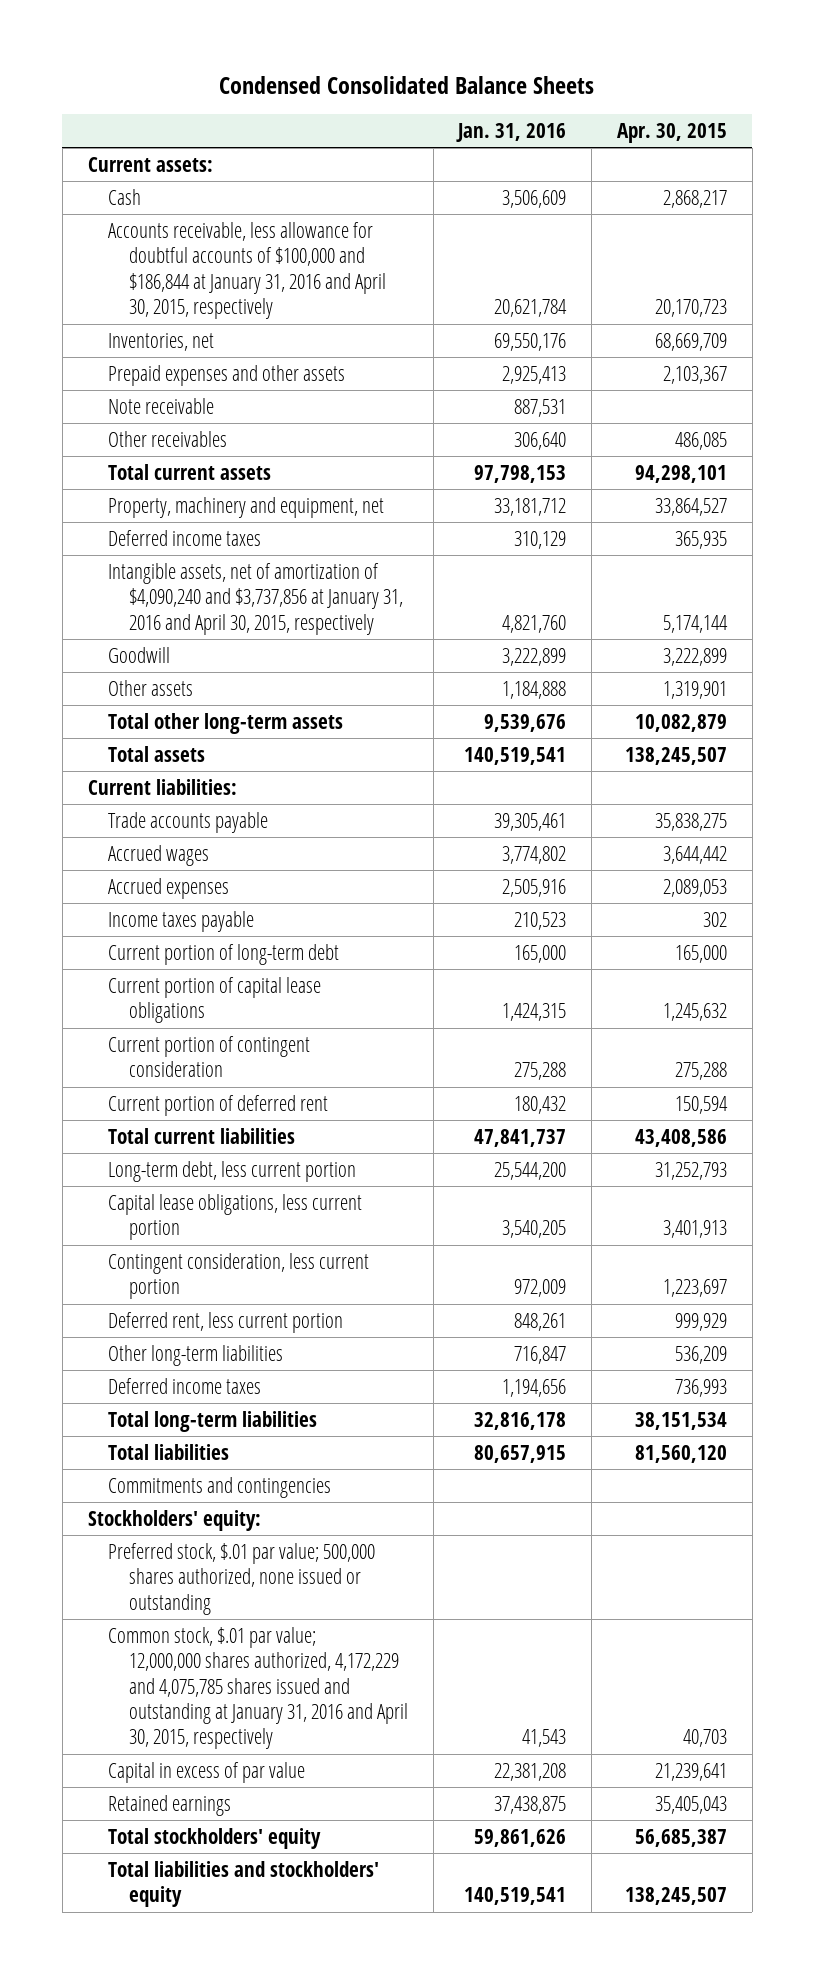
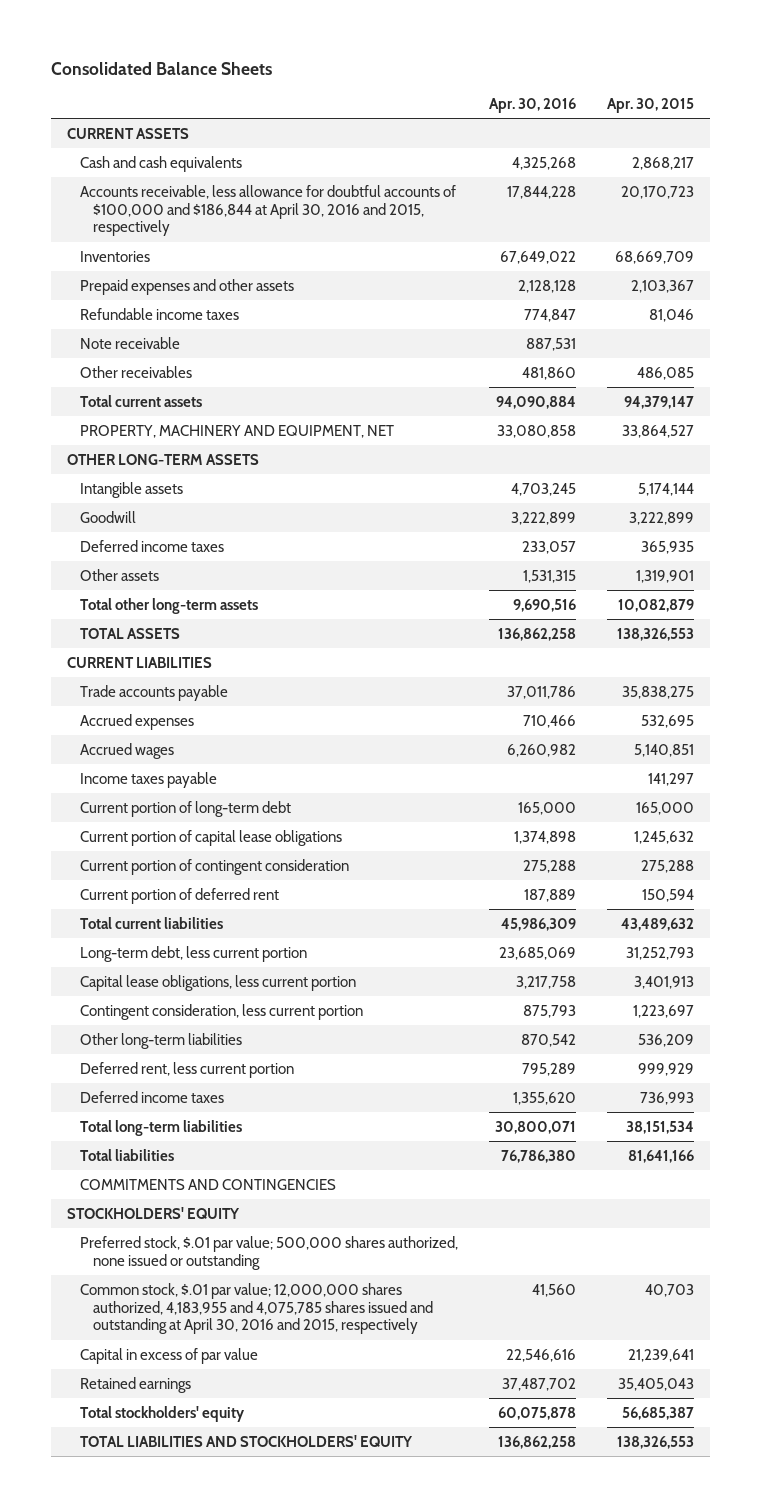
- Condensed Consolidated Balance Sheets
+ Consolidated Balance Sheets
- | Jan. 31, 2016 | Apr. 30, 2015
+ | Apr. 30, 2016 | Apr. 30, 2015
- Current assets:
- Cash | 3,506,609 | 2,868,217
- Accounts receivable, less allowance for doubtful accounts of $100,000 and $186,844 at January 31, 2016 and April 30, 2015, respectively | 20,621,784 | 20,170,723
- Inventories, net | 69,550,176 | 68,669,709
+ CURRENT ASSETS
+ Cash and cash equivalents | 4,325,268 | 2,868,217
+ Accounts receivable, less allowance for doubtful accounts of $100,000 and $186,844 at April 30, 2016 and 2015, respectively | 17,844,228 | 20,170,723
+ Inventories | 67,649,022 | 68,669,709
+ Refundable income taxes | 774,847 | 81,046
- Total current assets | 97,798,153 | 94,298,101
- Property, machinery and equipment, net | 33,181,712 | 33,864,527
- Intangible assets, net of amortization of $4,090,240 and $3,737,856 at January 31, 2016 and April 30, 2015, respectively | 4,821,760 | 5,174,144
+ Total current assets | 94,090,884 | 94,379,147
+ PROPERTY, MACHINERY AND EQUIPMENT, NET | 33,080,858 | 33,864,527
+ OTHER LONG-TERM ASSETS
+ Intangible assets | 4,703,245 | 5,174,144
moved down: Deferred income taxes | 233,057 | 365,935
- Total assets | 140,519,541 | 138,245,507
- Current liabilities:
+ TOTAL ASSETS | 136,862,258 | 138,326,553
+ CURRENT LIABILITIES
- Accrued wages | 3,774,802 | 3,644,442
- Accrued expenses | 2,505,916 | 2,089,053
- Income taxes payable | 210,523 | 302
+ Accrued expenses | 710,466 | 532,695
+ Accrued wages | 6,260,982 | 5,140,851
+ Income taxes payable | | 141,297
- Total current liabilities | 47,841,737 | 43,408,586
+ Total current liabilities | 45,986,309 | 43,489,632
moved down: Deferred rent, less current portion | 795,289 | 999,929
- Total liabilities | 80,657,915 | 81,560,120
- Commitments and contingencies
- Stockholders' equity:
+ Total liabilities | 76,786,380 | 81,641,166
+ COMMITMENTS AND CONTINGENCIES
+ STOCKHOLDERS' EQUITY
- Common stock, $.01 par value; 12,000,000 shares authorized, 4,172,229 and 4,075,785 shares issued and outstanding at January 31, 2016 and April 30, 2015, respectively | 41,543 | 40,703
+ Common stock, $.01 par value; 12,000,000 shares authorized, 4,183,955 and 4,075,785 shares issued and outstanding at April 30, 2016 and 2015, respectively | 41,560 | 40,703
- Total liabilities and stockholders' equity | 140,519,541 | 138,245,507
+ TOTAL LIABILITIES AND STOCKHOLDERS' EQUITY | 136,862,258 | 138,326,553

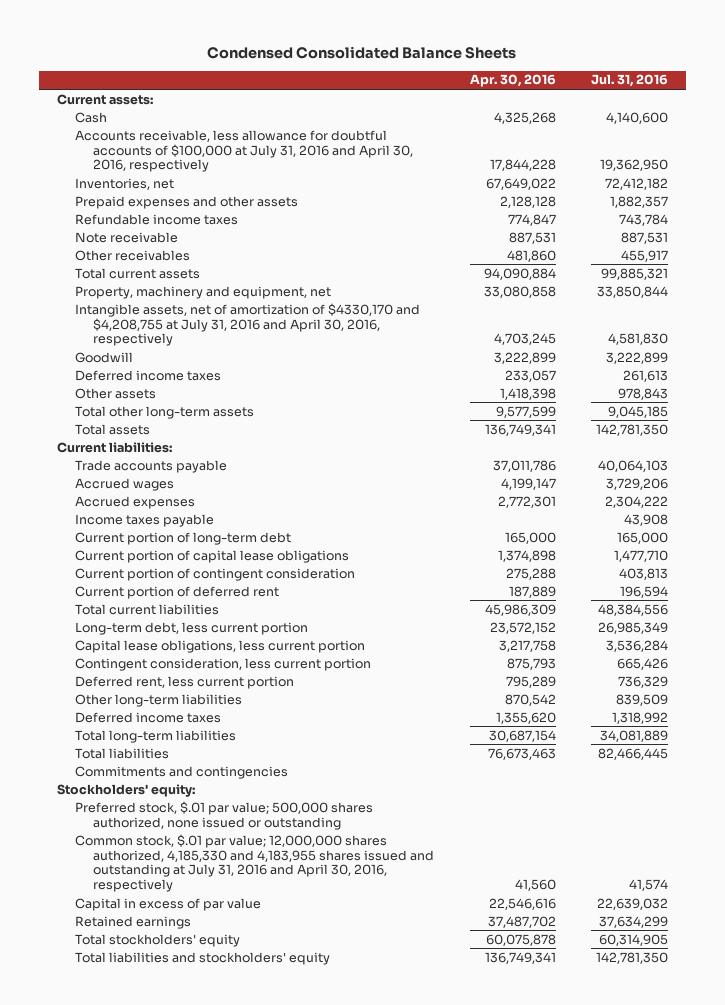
- Consolidated Balance Sheets
+ Condensed Consolidated Balance Sheets
- | Apr. 30, 2016 | Apr. 30, 2015
+ | Apr. 30, 2016 | Jul. 31, 2016
- CURRENT ASSETS
- Cash and cash equivalents | 4,325,268 | 2,868,217
- Accounts receivable, less allowance for doubtful accounts of $100,000 and $186,844 at April 30, 2016 and 2015, respectively | 17,844,228 | 20,170,723
- Inventories | 67,649,022 | 68,669,709
+ Current assets:
+ Cash | 4,325,268 | 4,140,600
+ Accounts receivable, less allowance for doubtful accounts of $100,000 at July 31, 2016 and April 30, 2016, respectively | 17,844,228 | 19,362,950
+ Inventories, net | 67,649,022 | 72,412,182
- PROPERTY, MACHINERY AND EQUIPMENT, NET | 33,080,858 | 33,864,527
- OTHER LONG-TERM ASSETS
- Intangible assets | 4,703,245 | 5,174,144
+ Property, machinery and equipment, net | 33,080,858 | 33,850,844
+ Intangible assets, net of amortization of $4330,170 and $4,208,755 at July 31, 2016 and April 30, 2016, respectively | 4,703,245 | 4,581,830
- Other assets | 1,531,315 | 1,319,901
- Total other long-term assets | 9,690,516 | 10,082,879
- TOTAL ASSETS | 136,862,258 | 138,326,553
- CURRENT LIABILITIES
+ Other assets | 1,418,398 | 978,843
+ Total other long-term assets | 9,577,599 | 9,045,185
+ Total assets | 136,749,341 | 142,781,350
+ Current liabilities:
- Accrued expenses | 710,466 | 532,695
- Accrued wages | 6,260,982 | 5,140,851
+ Accrued wages | 4,199,147 | 3,729,206
+ Accrued expenses | 2,772,301 | 2,304,222
- Long-term debt, less current portion | 23,685,069 | 31,252,793
+ Long-term debt, less current portion | 23,572,152 | 26,985,349
moved down: Other long-term liabilities | 870,542 | 839,509
- Total long-term liabilities | 30,800,071 | 38,151,534
- Total liabilities | 76,786,380 | 81,641,166
- COMMITMENTS AND CONTINGENCIES
- STOCKHOLDERS' EQUITY
+ Total long-term liabilities | 30,687,154 | 34,081,889
+ Total liabilities | 76,673,463 | 82,466,445
+ Commitments and contingencies
+ Stockholders' equity:
- Common stock, $.01 par value; 12,000,000 shares authorized, 4,183,955 and 4,075,785 shares issued and outstanding at April 30, 2016 and 2015, respectively | 41,560 | 40,703
+ Common stock, $.01 par value; 12,000,000 shares authorized, 4,185,330 and 4,183,955 shares issued and outstanding at July 31, 2016 and April 30, 2016, respectively | 41,560 | 41,574
- TOTAL LIABILITIES AND STOCKHOLDERS' EQUITY | 136,862,258 | 138,326,553
+ Total liabilities and stockholders' equity | 136,749,341 | 142,781,350

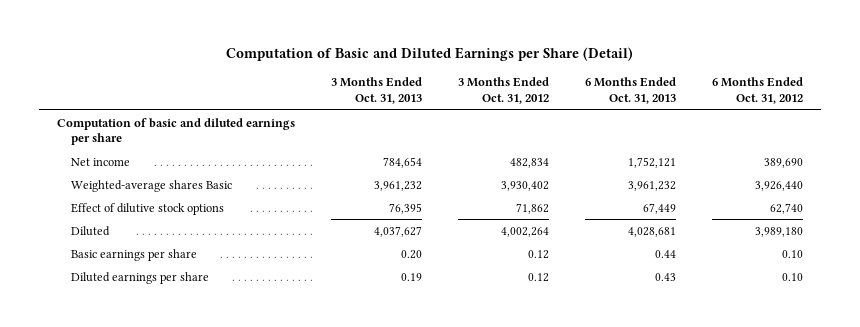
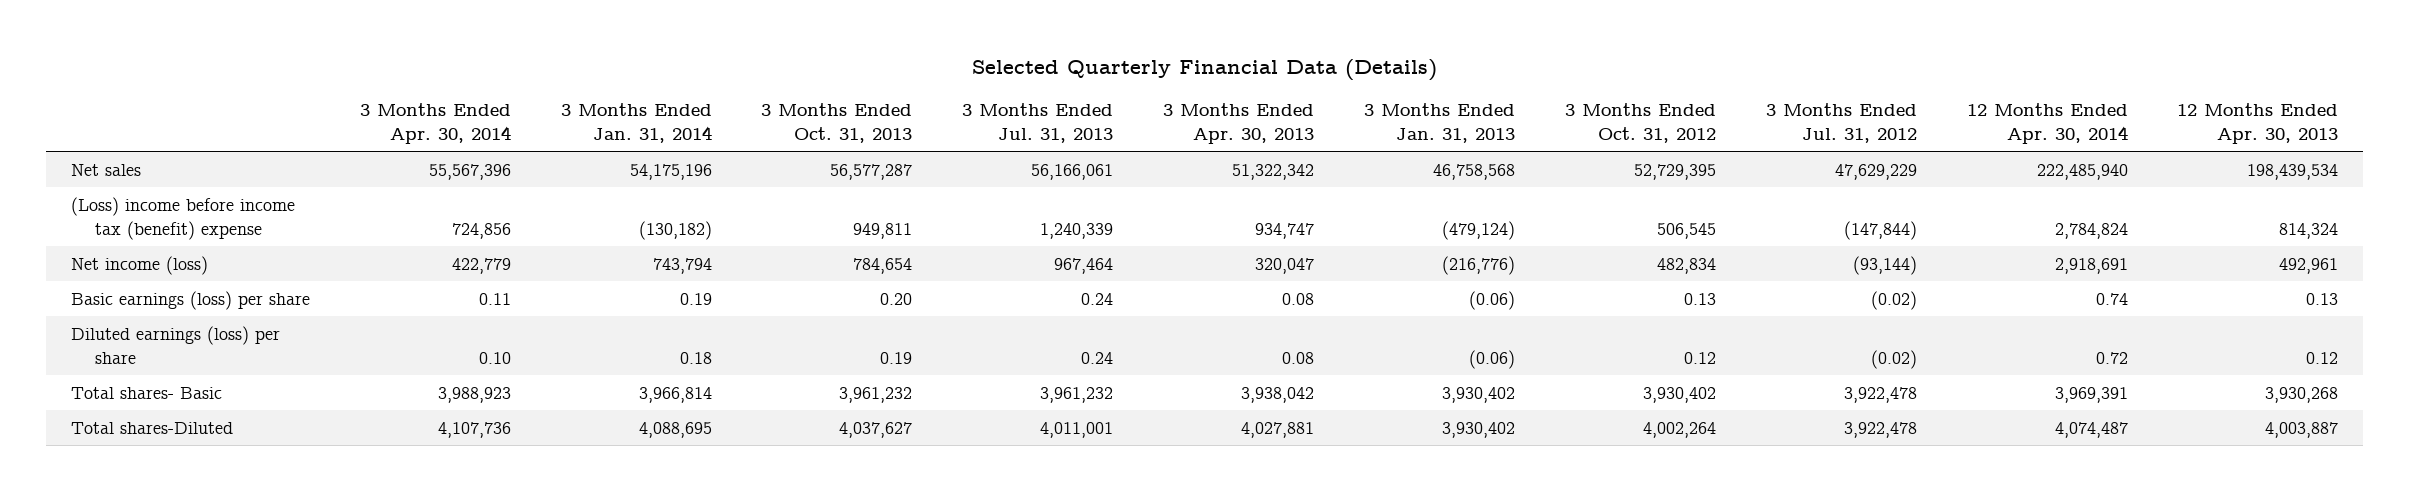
- Computation of Basic and Diluted Earnings per Share (Detail)
+ Selected Quarterly Financial Data (Details)
- | 3 Months Ended Oct. 31, 2013 | 3 Months Ended Oct. 31, 2012 | 6 Months Ended Oct. 31, 2013 | 6 Months Ended Oct. 31, 2012
+ | 3 Months Ended Apr. 30, 2014 | 3 Months Ended Jan. 31, 2014 | 3 Months Ended Oct. 31, 2013 | 3 Months Ended Jul. 31, 2013 | 3 Months Ended Apr. 30, 2013 | 3 Months Ended Jan. 31, 2013 | 3 Months Ended Oct. 31, 2012 | 3 Months Ended Jul. 31, 2012 | 12 Months Ended Apr. 30, 2014 | 12 Months Ended Apr. 30, 2013
- Computation of basic and diluted earnings per share
- Net income | 784,654 | 482,834 | 1,752,121 | 389,690
- Weighted-average shares Basic | 3,961,232 | 3,930,402 | 3,961,232 | 3,926,440
- Effect of dilutive stock options | 76,395 | 71,862 | 67,449 | 62,740
- Diluted | 4,037,627 | 4,002,264 | 4,028,681 | 3,989,180
- Basic earnings per share | 0.20 | 0.12 | 0.44 | 0.10
- Diluted earnings per share | 0.19 | 0.12 | 0.43 | 0.10
+ Net sales | 55,567,396 | 54,175,196 | 56,577,287 | 56,166,061 | 51,322,342 | 46,758,568 | 52,729,395 | 47,629,229 | 222,485,940 | 198,439,534
+ (Loss) income before income tax (benefit) expense | 724,856 | (130,182) | 949,811 | 1,240,339 | 934,747 | (479,124) | 506,545 | (147,844) | 2,784,824 | 814,324
+ Net income (loss) | 422,779 | 743,794 | 784,654 | 967,464 | 320,047 | (216,776) | 482,834 | (93,144) | 2,918,691 | 492,961
+ Basic earnings (loss) per share | 0.11 | 0.19 | 0.20 | 0.24 | 0.08 | (0.06) | 0.13 | (0.02) | 0.74 | 0.13
+ Diluted earnings (loss) per share | 0.10 | 0.18 | 0.19 | 0.24 | 0.08 | (0.06) | 0.12 | (0.02) | 0.72 | 0.12
+ Total shares- Basic | 3,988,923 | 3,966,814 | 3,961,232 | 3,961,232 | 3,938,042 | 3,930,402 | 3,930,402 | 3,922,478 | 3,969,391 | 3,930,268
+ Total shares-Diluted | 4,107,736 | 4,088,695 | 4,037,627 | 4,011,001 | 4,027,881 | 3,930,402 | 4,002,264 | 3,922,478 | 4,074,487 | 4,003,887

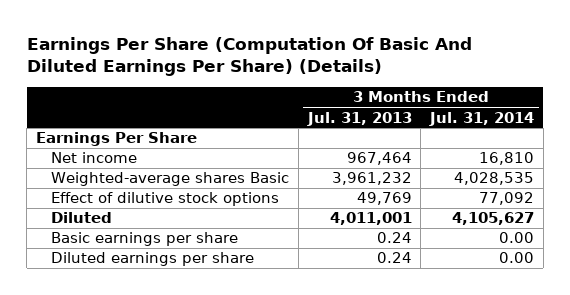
- Selected Quarterly Financial Data (Details)
+ Earnings Per Share (Computation Of Basic And Diluted Earnings Per Share) (Details)
- | 3 Months Ended Apr. 30, 2014 | 3 Months Ended Jan. 31, 2014 | 3 Months Ended Oct. 31, 2013 | 3 Months Ended Jul. 31, 2013 | 3 Months Ended Apr. 30, 2013 | 3 Months Ended Jan. 31, 2013 | 3 Months Ended Oct. 31, 2012 | 3 Months Ended Jul. 31, 2012 | 12 Months Ended Apr. 30, 2014 | 12 Months Ended Apr. 30, 2013
+ | 3 Months Ended Jul. 31, 2013 | 3 Months Ended Jul. 31, 2014
- Net sales | 55,567,396 | 54,175,196 | 56,577,287 | 56,166,061 | 51,322,342 | 46,758,568 | 52,729,395 | 47,629,229 | 222,485,940 | 198,439,534
- (Loss) income before income tax (benefit) expense | 724,856 | (130,182) | 949,811 | 1,240,339 | 934,747 | (479,124) | 506,545 | (147,844) | 2,784,824 | 814,324
- Net income (loss) | 422,779 | 743,794 | 784,654 | 967,464 | 320,047 | (216,776) | 482,834 | (93,144) | 2,918,691 | 492,961
- Basic earnings (loss) per share | 0.11 | 0.19 | 0.20 | 0.24 | 0.08 | (0.06) | 0.13 | (0.02) | 0.74 | 0.13
- Diluted earnings (loss) per share | 0.10 | 0.18 | 0.19 | 0.24 | 0.08 | (0.06) | 0.12 | (0.02) | 0.72 | 0.12
- Total shares- Basic | 3,988,923 | 3,966,814 | 3,961,232 | 3,961,232 | 3,938,042 | 3,930,402 | 3,930,402 | 3,922,478 | 3,969,391 | 3,930,268
- Total shares-Diluted | 4,107,736 | 4,088,695 | 4,037,627 | 4,011,001 | 4,027,881 | 3,930,402 | 4,002,264 | 3,922,478 | 4,074,487 | 4,003,887
+ Earnings Per Share
+ Net income | 967,464 | 16,810
+ Weighted-average shares Basic | 3,961,232 | 4,028,535
+ Effect of dilutive stock options | 49,769 | 77,092
+ Diluted | 4,011,001 | 4,105,627
+ Basic earnings per share | 0.24 | 0.00
+ Diluted earnings per share | 0.24 | 0.00

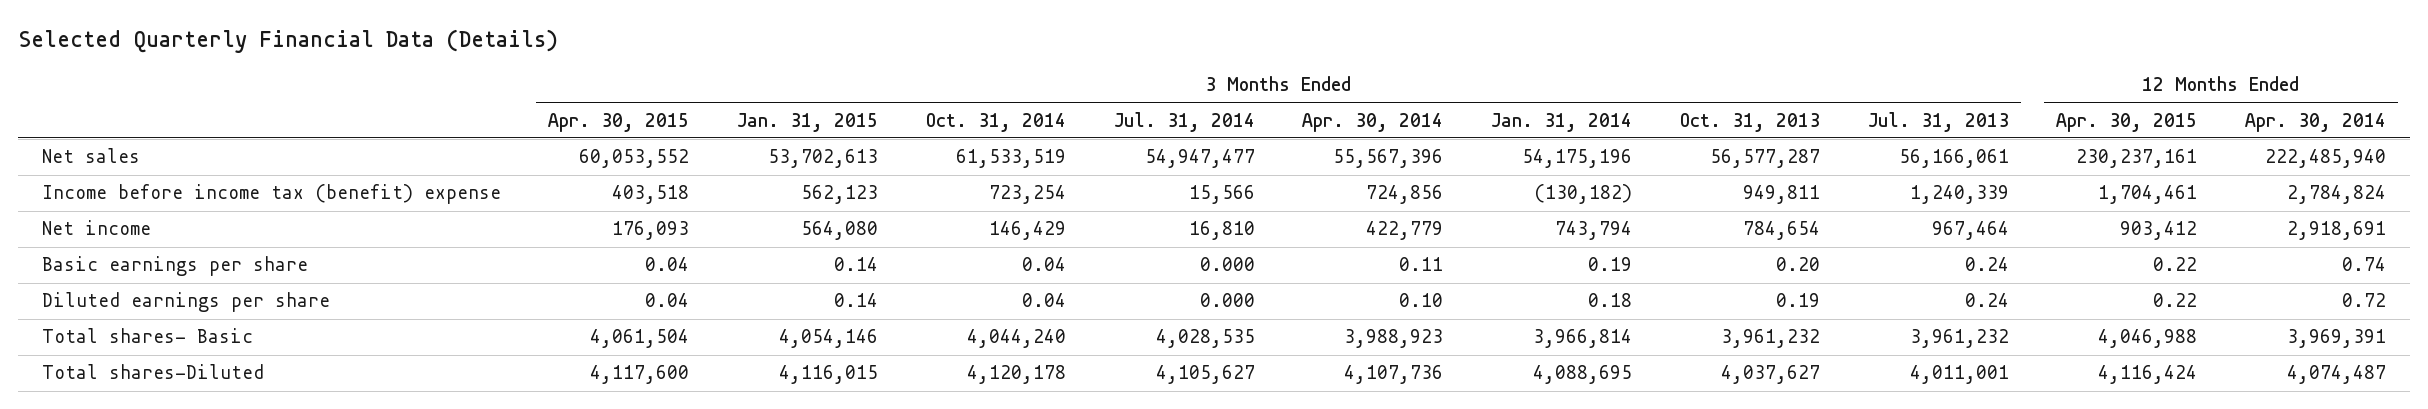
- Earnings Per Share (Computation Of Basic And Diluted Earnings Per Share) (Details)
+ Selected Quarterly Financial Data (Details)
- | 3 Months Ended Jul. 31, 2013 | 3 Months Ended Jul. 31, 2014
+ | 3 Months Ended Apr. 30, 2015 | 3 Months Ended Jan. 31, 2015 | 3 Months Ended Oct. 31, 2014 | 3 Months Ended Jul. 31, 2014 | 3 Months Ended Apr. 30, 2014 | 3 Months Ended Jan. 31, 2014 | 3 Months Ended Oct. 31, 2013 | 3 Months Ended Jul. 31, 2013 | 12 Months Ended Apr. 30, 2015 | 12 Months Ended Apr. 30, 2014
- Earnings Per Share
+ Net sales | 60,053,552 | 53,702,613 | 61,533,519 | 54,947,477 | 55,567,396 | 54,175,196 | 56,577,287 | 56,166,061 | 230,237,161 | 222,485,940
+ Income before income tax (benefit) expense | 403,518 | 562,123 | 723,254 | 15,566 | 724,856 | (130,182) | 949,811 | 1,240,339 | 1,704,461 | 2,784,824
- Weighted-average shares Basic | 3,961,232 | 4,028,535
- Effect of dilutive stock options | 49,769 | 77,092
- Diluted | 4,011,001 | 4,105,627
- Basic earnings per share | 0.24 | 0.00
- Diluted earnings per share | 0.24 | 0.00
+ Basic earnings per share | 0.04 | 0.14 | 0.04 | 0.000 | 0.11 | 0.19 | 0.20 | 0.24 | 0.22 | 0.74
+ Diluted earnings per share | 0.04 | 0.14 | 0.04 | 0.000 | 0.10 | 0.18 | 0.19 | 0.24 | 0.22 | 0.72
+ Total shares- Basic | 4,061,504 | 4,054,146 | 4,044,240 | 4,028,535 | 3,988,923 | 3,966,814 | 3,961,232 | 3,961,232 | 4,046,988 | 3,969,391
+ Total shares-Diluted | 4,117,600 | 4,116,015 | 4,120,178 | 4,105,627 | 4,107,736 | 4,088,695 | 4,037,627 | 4,011,001 | 4,116,424 | 4,074,487

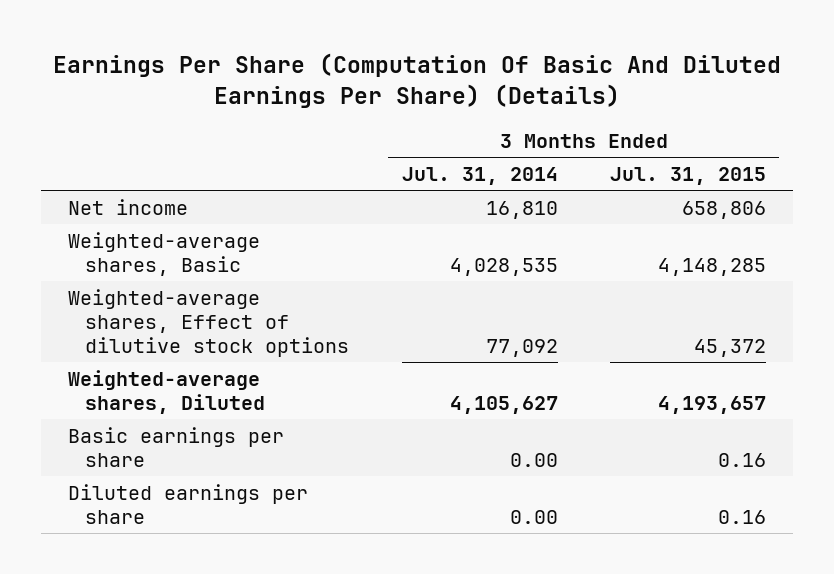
- Selected Quarterly Financial Data (Details)
+ Earnings Per Share (Computation Of Basic And Diluted Earnings Per Share) (Details)
- | 3 Months Ended Apr. 30, 2015 | 3 Months Ended Jan. 31, 2015 | 3 Months Ended Oct. 31, 2014 | 3 Months Ended Jul. 31, 2014 | 3 Months Ended Apr. 30, 2014 | 3 Months Ended Jan. 31, 2014 | 3 Months Ended Oct. 31, 2013 | 3 Months Ended Jul. 31, 2013 | 12 Months Ended Apr. 30, 2015 | 12 Months Ended Apr. 30, 2014
+ | 3 Months Ended Jul. 31, 2014 | 3 Months Ended Jul. 31, 2015
- Net sales | 60,053,552 | 53,702,613 | 61,533,519 | 54,947,477 | 55,567,396 | 54,175,196 | 56,577,287 | 56,166,061 | 230,237,161 | 222,485,940
- Income before income tax (benefit) expense | 403,518 | 562,123 | 723,254 | 15,566 | 724,856 | (130,182) | 949,811 | 1,240,339 | 1,704,461 | 2,784,824
- Basic earnings per share | 0.04 | 0.14 | 0.04 | 0.000 | 0.11 | 0.19 | 0.20 | 0.24 | 0.22 | 0.74
- Diluted earnings per share | 0.04 | 0.14 | 0.04 | 0.000 | 0.10 | 0.18 | 0.19 | 0.24 | 0.22 | 0.72
- Total shares- Basic | 4,061,504 | 4,054,146 | 4,044,240 | 4,028,535 | 3,988,923 | 3,966,814 | 3,961,232 | 3,961,232 | 4,046,988 | 3,969,391
- Total shares-Diluted | 4,117,600 | 4,116,015 | 4,120,178 | 4,105,627 | 4,107,736 | 4,088,695 | 4,037,627 | 4,011,001 | 4,116,424 | 4,074,487
+ Weighted-average shares, Basic | 4,028,535 | 4,148,285
+ Weighted-average shares, Effect of dilutive stock options | 77,092 | 45,372
+ Weighted-average shares, Diluted | 4,105,627 | 4,193,657
+ Basic earnings per share | 0.00 | 0.16
+ Diluted earnings per share | 0.00 | 0.16

